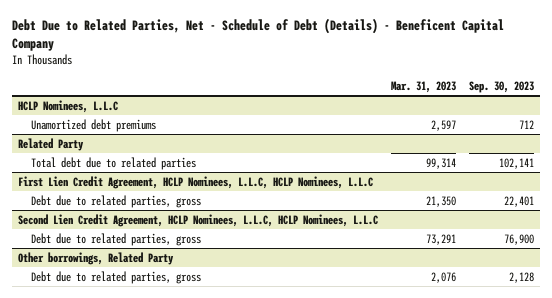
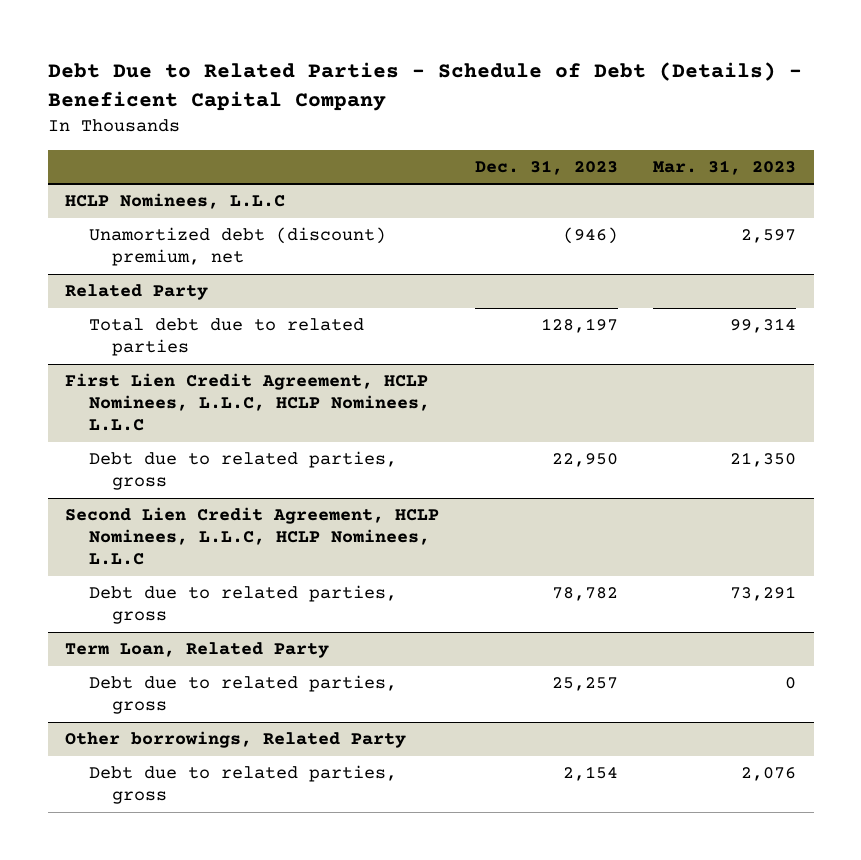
- Debt Due to Related Parties, Net - Schedule of Debt (Details) - Beneficent Capital Company
+ Debt Due to Related Parties - Schedule of Debt (Details) - Beneficent Capital Company
- | Mar. 31, 2023 | Sep. 30, 2023
+ | Dec. 31, 2023 | Mar. 31, 2023
@ HCLP Nominees, L.L.C
- Unamortized debt premiums | 2,597 | 712
+ Unamortized debt (discount) premium, net | (946) | 2,597
+ Term Loan, Related Party
+ Debt due to related parties, gross | 25,257 | 0

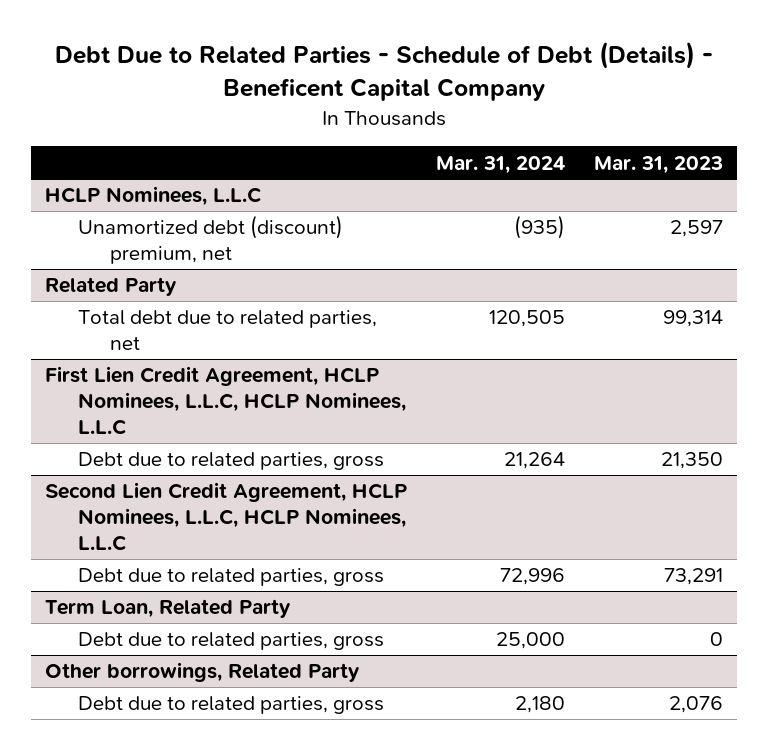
- | Dec. 31, 2023 | Mar. 31, 2023
+ | Mar. 31, 2024 | Mar. 31, 2023
@ Related Party
- Total debt due to related parties | 128,197 | 99,314
+ Total debt due to related parties, net | 120,505 | 99,314

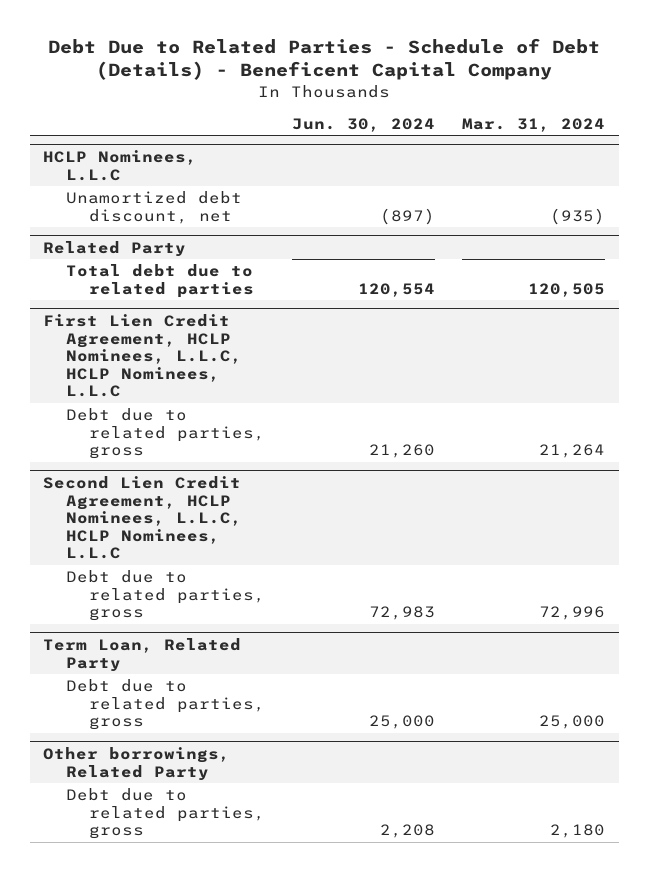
- | Mar. 31, 2024 | Mar. 31, 2023
+ | Jun. 30, 2024 | Mar. 31, 2024
@ HCLP Nominees, L.L.C
- Unamortized debt (discount) premium, net | (935) | 2,597
+ Unamortized debt discount, net | (897) | (935)
@ Related Party
- Total debt due to related parties, net | 120,505 | 99,314
+ Total debt due to related parties | 120,554 | 120,505

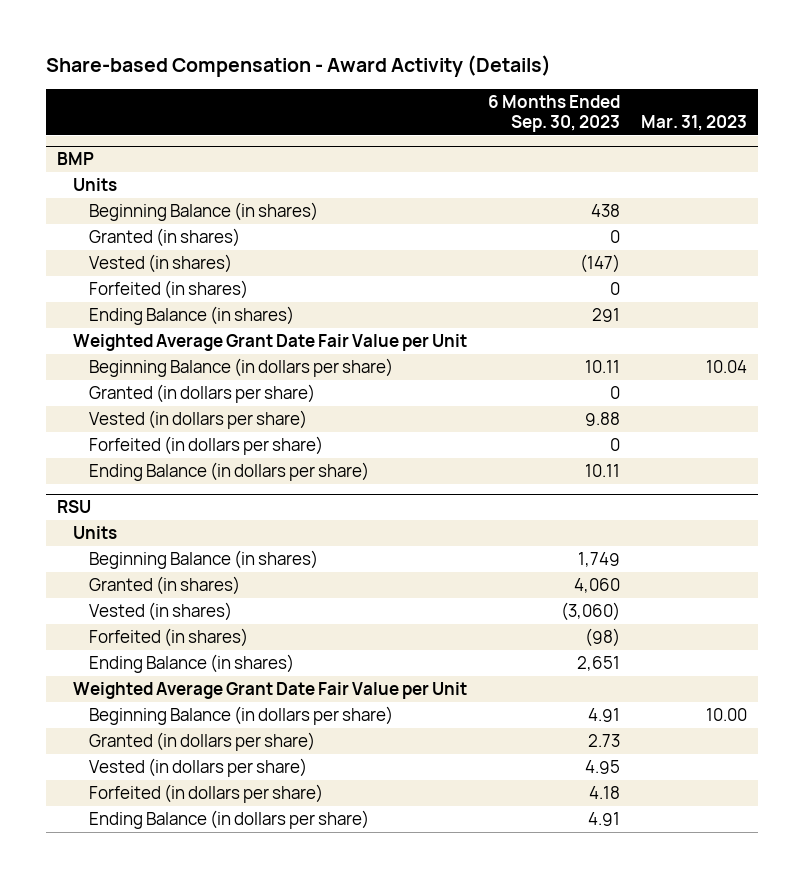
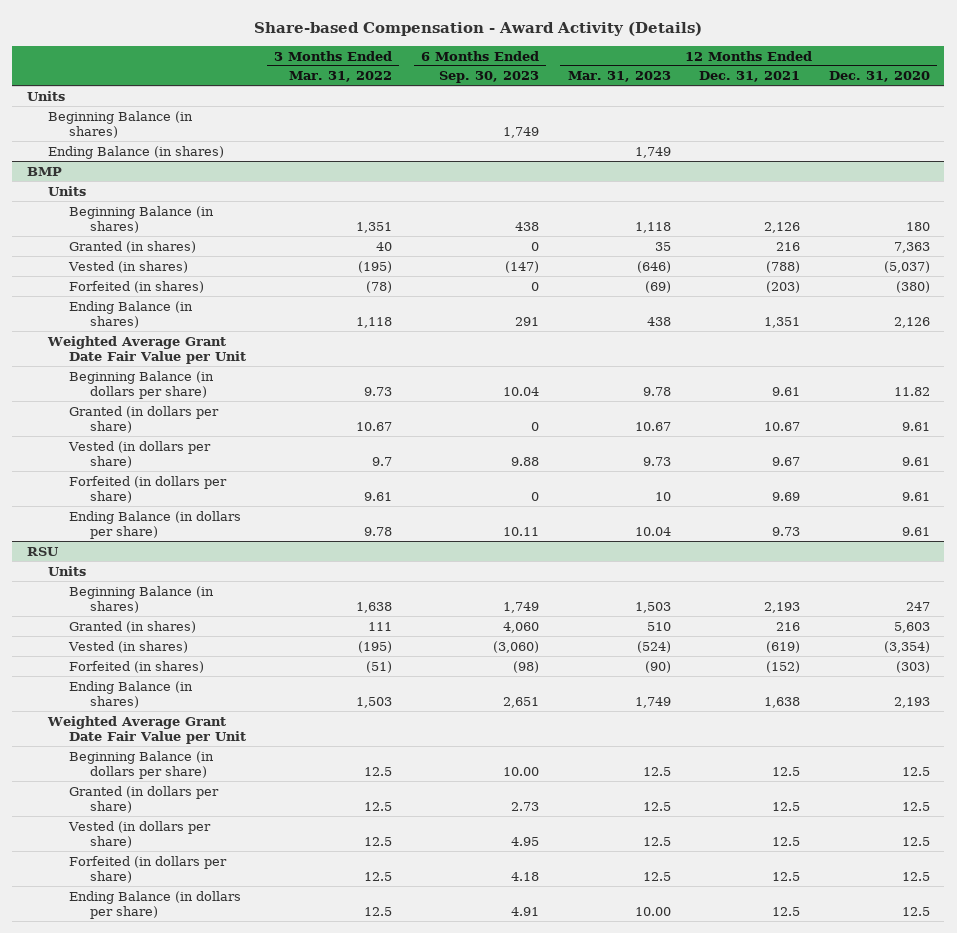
- | 6 Months Ended Sep. 30, 2023 | Mar. 31, 2023
+ | 3 Months Ended Mar. 31, 2022 | 6 Months Ended Sep. 30, 2023 | 12 Months Ended Mar. 31, 2023 | 12 Months Ended Dec. 31, 2021 | 12 Months Ended Dec. 31, 2020
+ Units
+ Beginning Balance (in shares) | | 1,749 | | |
+ Ending Balance (in shares) | | | 1,749 | |
@ BMP
- Beginning Balance (in dollars per share) | 10.11 | 10.04
+ Beginning Balance (in dollars per share) | 9.73 | 10.04 | 9.78 | 9.61 | 11.82
@ RSU
- Beginning Balance (in dollars per share) | 4.91 | 10.00
+ Beginning Balance (in dollars per share) | 12.5 | 10.00 | 12.5 | 12.5 | 12.5

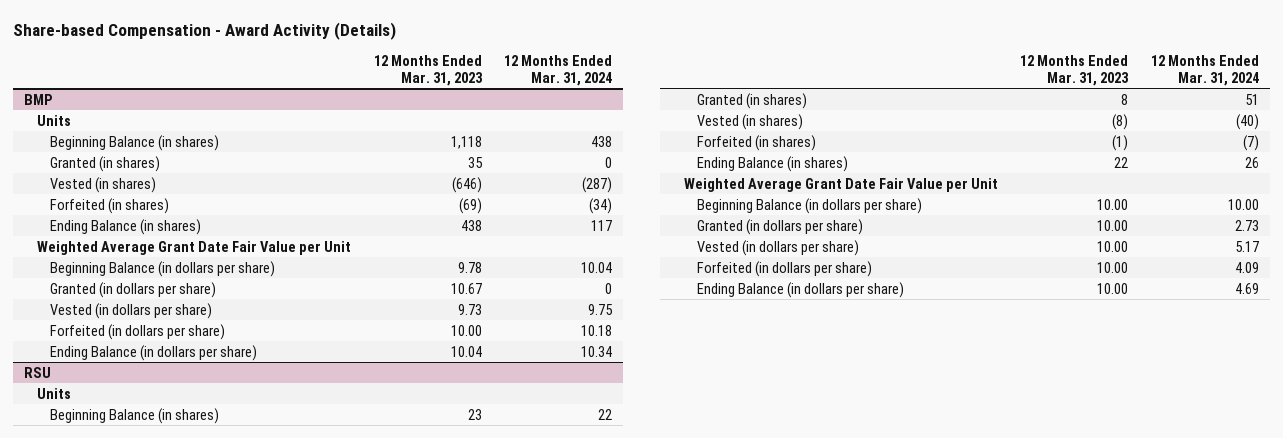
- | 3 Months Ended Mar. 31, 2022 | 6 Months Ended Sep. 30, 2023 | 12 Months Ended Mar. 31, 2023 | 12 Months Ended Dec. 31, 2021 | 12 Months Ended Dec. 31, 2020
+ | 12 Months Ended Mar. 31, 2023 | 12 Months Ended Mar. 31, 2024
- Units
- Beginning Balance (in shares) | | 1,749 | | |
- Ending Balance (in shares) | | | 1,749 | |
@ BMP
- Forfeited (in dollars per share) | 9.61 | 0 | 10 | 9.69 | 9.61
+ Forfeited (in dollars per share) | 10.00 | 10.18
@ RSU
- Beginning Balance (in shares) | 1,638 | 1,749 | 1,503 | 2,193 | 247
- Granted (in shares) | 111 | 4,060 | 510 | 216 | 5,603
- Vested (in shares) | (195) | (3,060) | (524) | (619) | (3,354)
- Forfeited (in shares) | (51) | (98) | (90) | (152) | (303)
- Ending Balance (in shares) | 1,503 | 2,651 | 1,749 | 1,638 | 2,193
+ Beginning Balance (in shares) | 23 | 22
+ Granted (in shares) | 8 | 51
+ Vested (in shares) | (8) | (40)
+ Forfeited (in shares) | (1) | (7)
+ Ending Balance (in shares) | 22 | 26
- Beginning Balance (in dollars per share) | 12.5 | 10.00 | 12.5 | 12.5 | 12.5
- Granted (in dollars per share) | 12.5 | 2.73 | 12.5 | 12.5 | 12.5
- Vested (in dollars per share) | 12.5 | 4.95 | 12.5 | 12.5 | 12.5
- Forfeited (in dollars per share) | 12.5 | 4.18 | 12.5 | 12.5 | 12.5
+ Beginning Balance (in dollars per share) | 10.00 | 10.00
+ Granted (in dollars per share) | 10.00 | 2.73
+ Vested (in dollars per share) | 10.00 | 5.17
+ Forfeited (in dollars per share) | 10.00 | 4.09

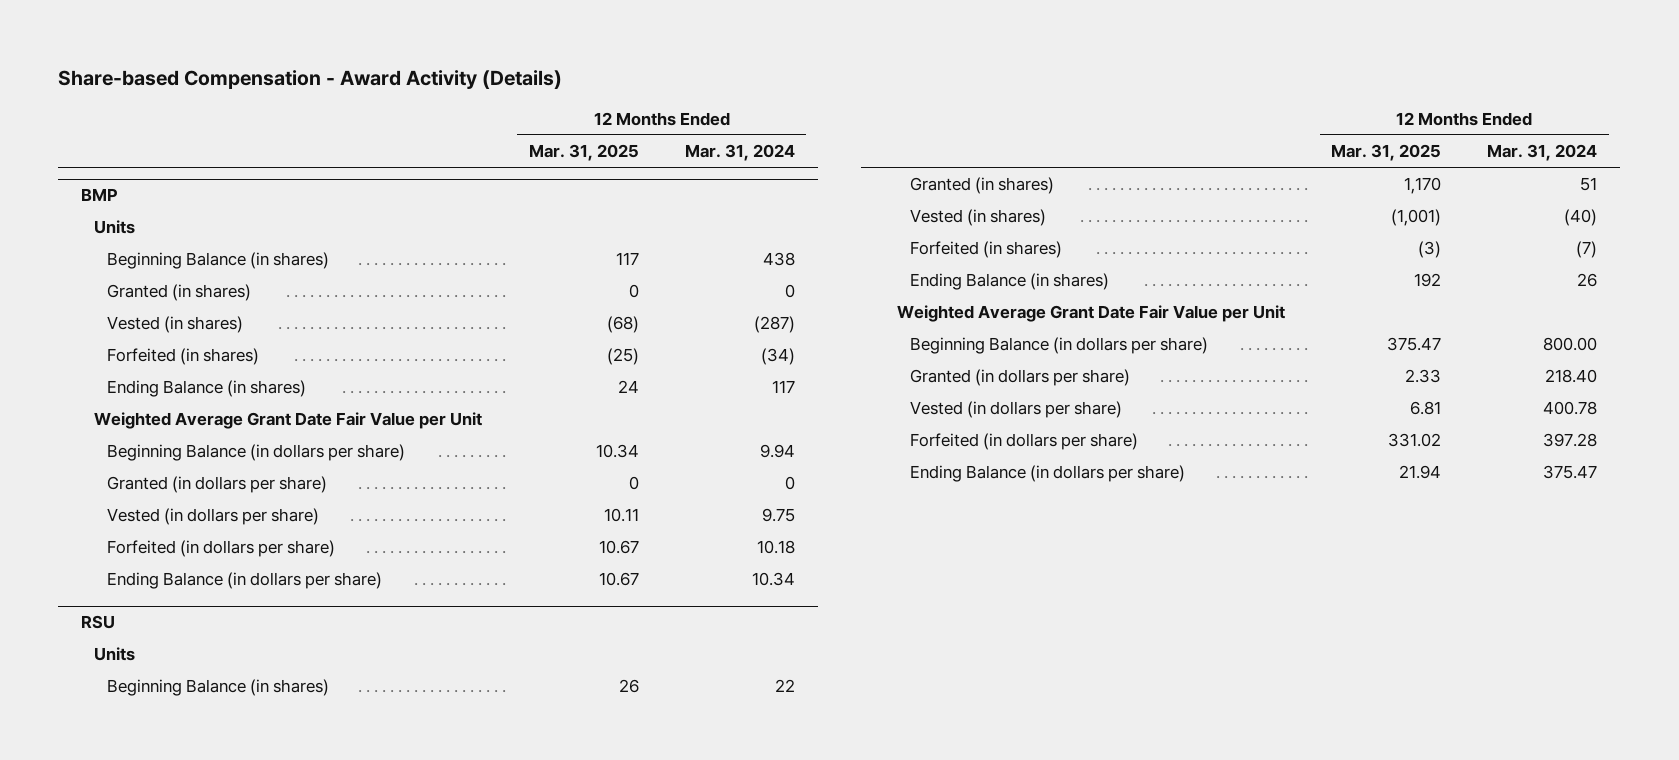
- | 12 Months Ended Mar. 31, 2023 | 12 Months Ended Mar. 31, 2024
+ | 12 Months Ended Mar. 31, 2025 | 12 Months Ended Mar. 31, 2024
@ BMP
- Beginning Balance (in dollars per share) | 9.78 | 10.04
+ Beginning Balance (in dollars per share) | 10.34 | 9.94
@ RSU
- Beginning Balance (in dollars per share) | 10.00 | 10.00
- Granted (in dollars per share) | 10.00 | 2.73
- Vested (in dollars per share) | 10.00 | 5.17
- Forfeited (in dollars per share) | 10.00 | 4.09
- Ending Balance (in dollars per share) | 10.00 | 4.69
+ Beginning Balance (in dollars per share) | 375.47 | 800.00
+ Granted (in dollars per share) | 2.33 | 218.40
+ Vested (in dollars per share) | 6.81 | 400.78
+ Forfeited (in dollars per share) | 331.02 | 397.28
+ Ending Balance (in dollars per share) | 21.94 | 375.47

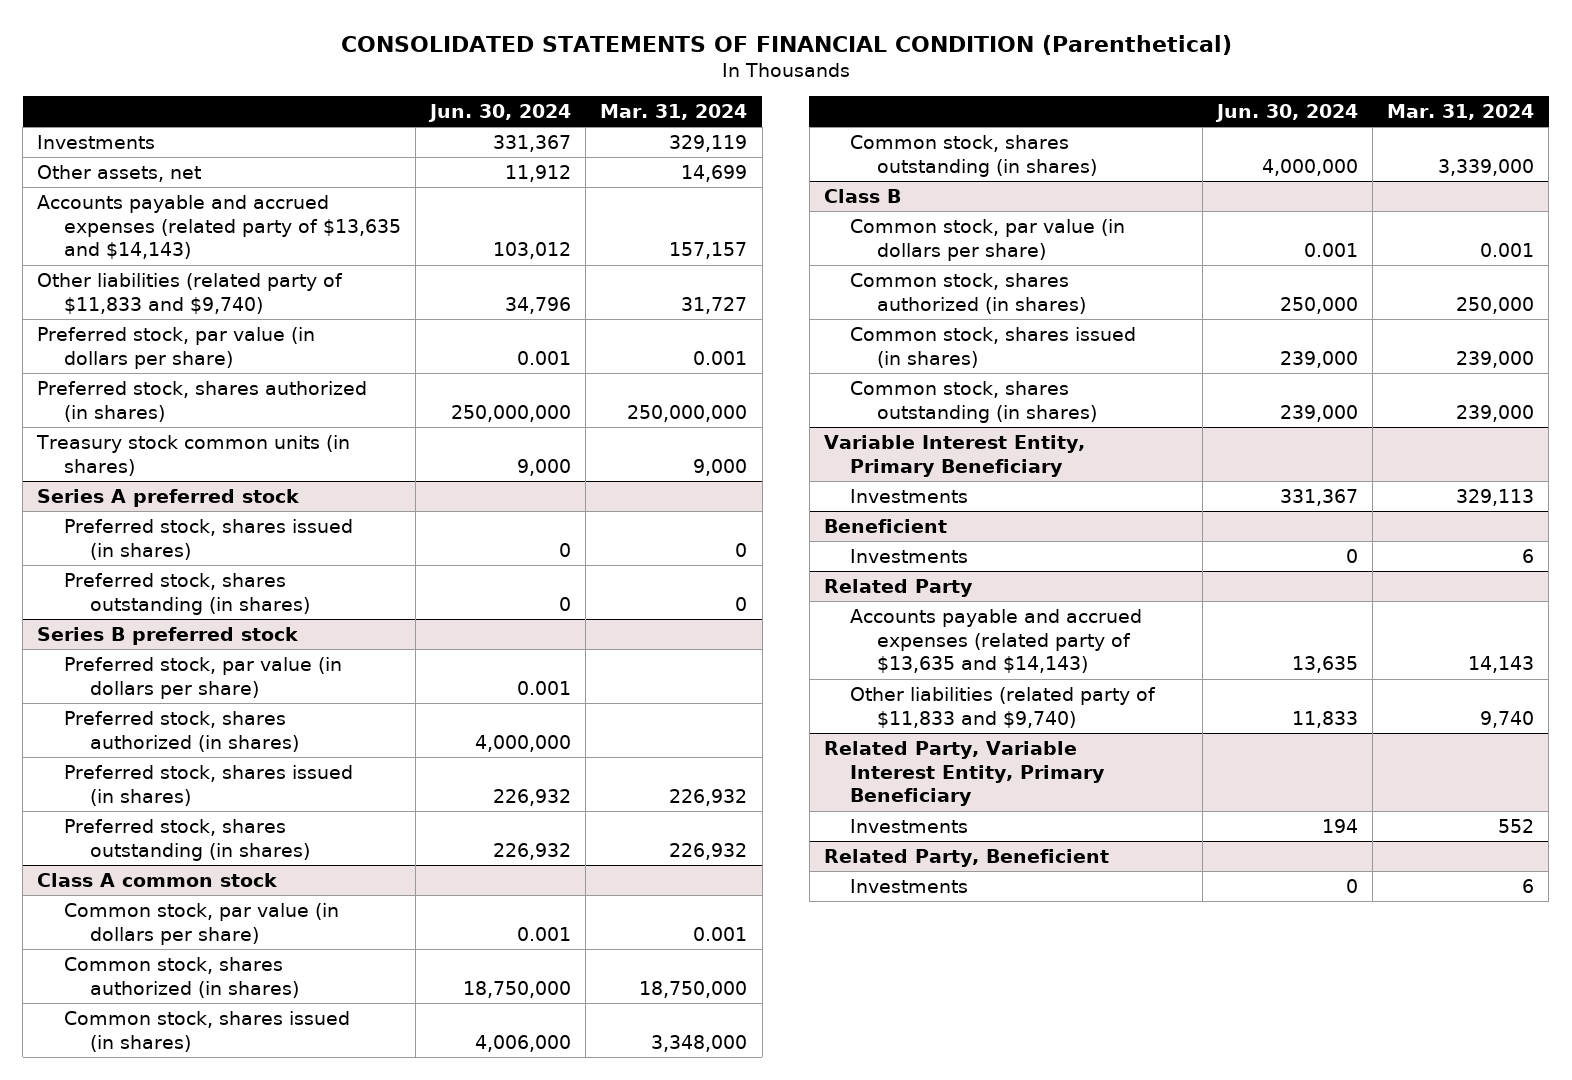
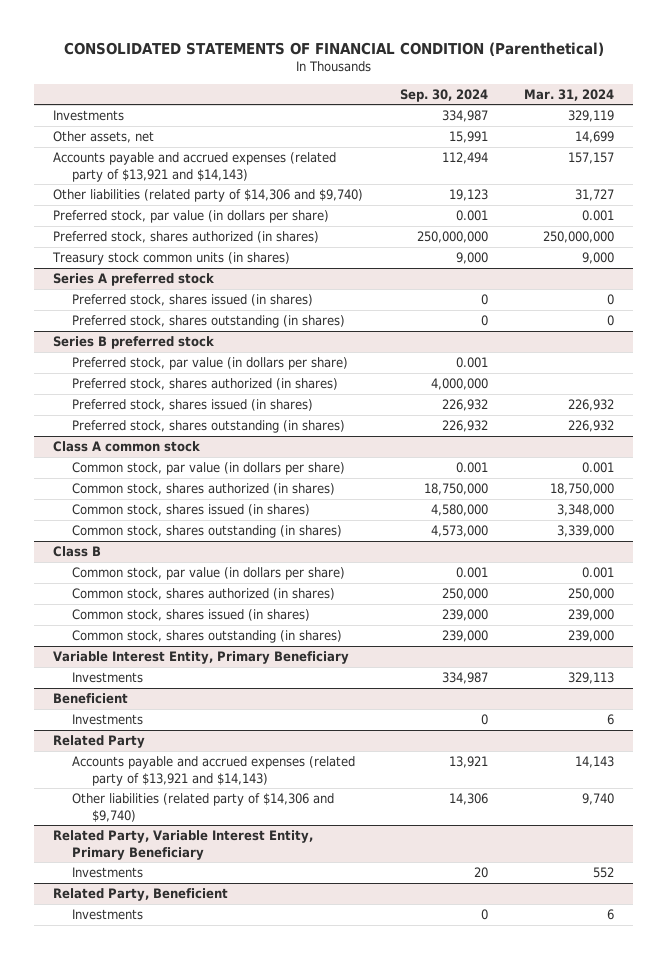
- | Jun. 30, 2024 | Mar. 31, 2024
+ | Sep. 30, 2024 | Mar. 31, 2024
- Accounts payable and accrued expenses (related party of $13,635 and $14,143) | 103,012 | 157,157
- Other liabilities (related party of $11,833 and $9,740) | 34,796 | 31,727
+ Accounts payable and accrued expenses (related party of $13,921 and $14,143) | 112,494 | 157,157
+ Other liabilities (related party of $14,306 and $9,740) | 19,123 | 31,727
@ Related Party
- Accounts payable and accrued expenses (related party of $13,635 and $14,143) | 13,635 | 14,143
- Other liabilities (related party of $11,833 and $9,740) | 11,833 | 9,740
+ Accounts payable and accrued expenses (related party of $13,921 and $14,143) | 13,921 | 14,143
+ Other liabilities (related party of $14,306 and $9,740) | 14,306 | 9,740

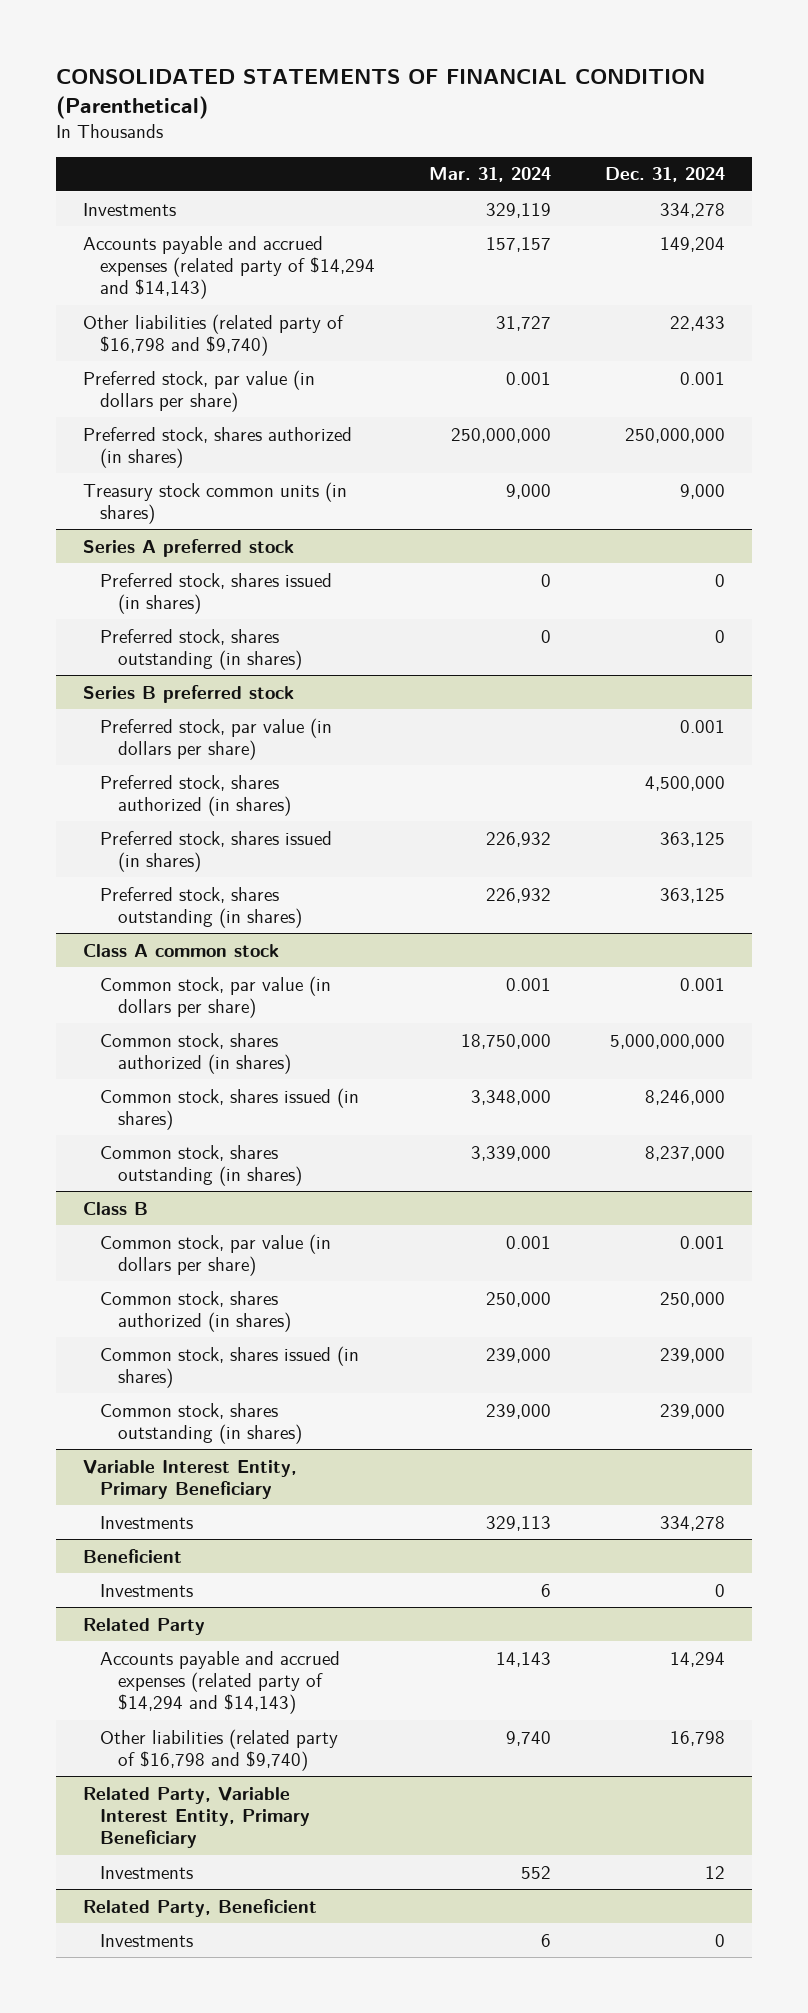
- | Sep. 30, 2024 | Mar. 31, 2024
+ | Mar. 31, 2024 | Dec. 31, 2024
- Other assets, net | 15,991 | 14,699
- Accounts payable and accrued expenses (related party of $13,921 and $14,143) | 112,494 | 157,157
- Other liabilities (related party of $14,306 and $9,740) | 19,123 | 31,727
+ Accounts payable and accrued expenses (related party of $14,294 and $14,143) | 157,157 | 149,204
+ Other liabilities (related party of $16,798 and $9,740) | 31,727 | 22,433
@ Related Party
- Accounts payable and accrued expenses (related party of $13,921 and $14,143) | 13,921 | 14,143
- Other liabilities (related party of $14,306 and $9,740) | 14,306 | 9,740
+ Accounts payable and accrued expenses (related party of $14,294 and $14,143) | 14,143 | 14,294
+ Other liabilities (related party of $16,798 and $9,740) | 9,740 | 16,798

